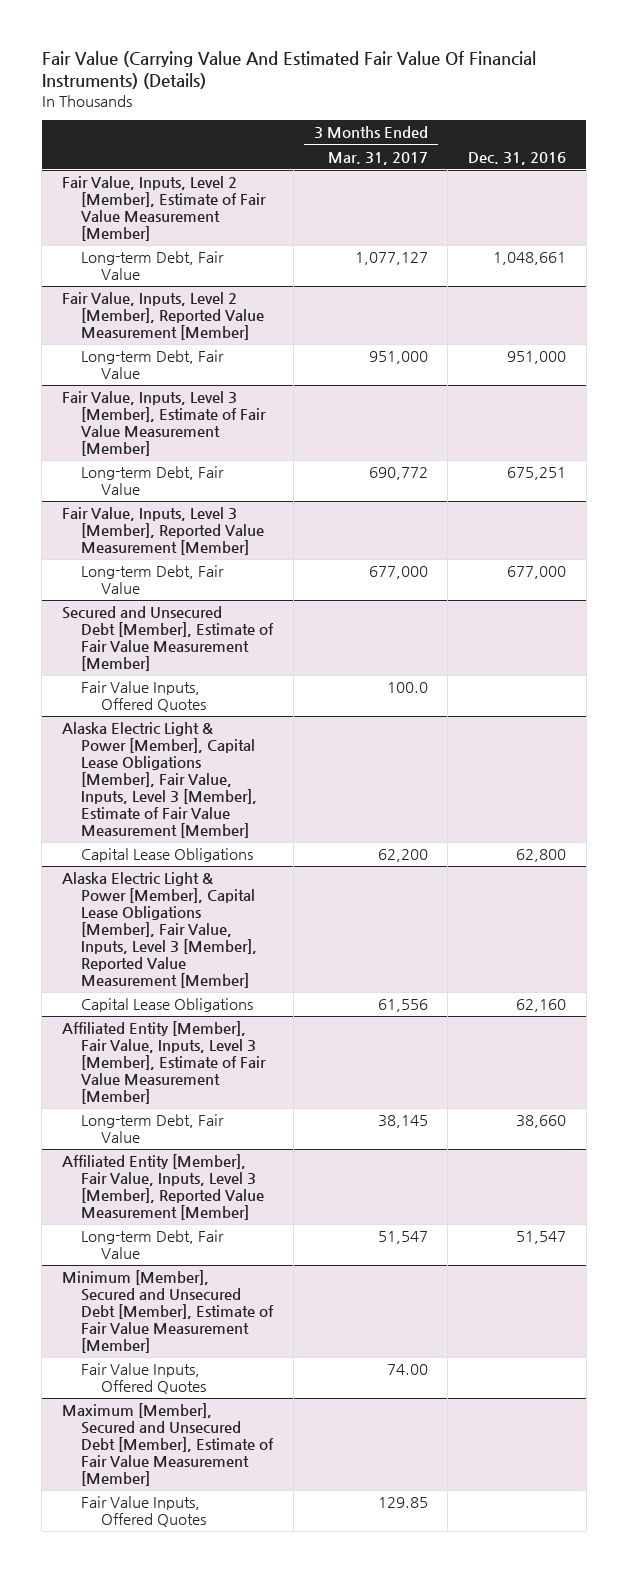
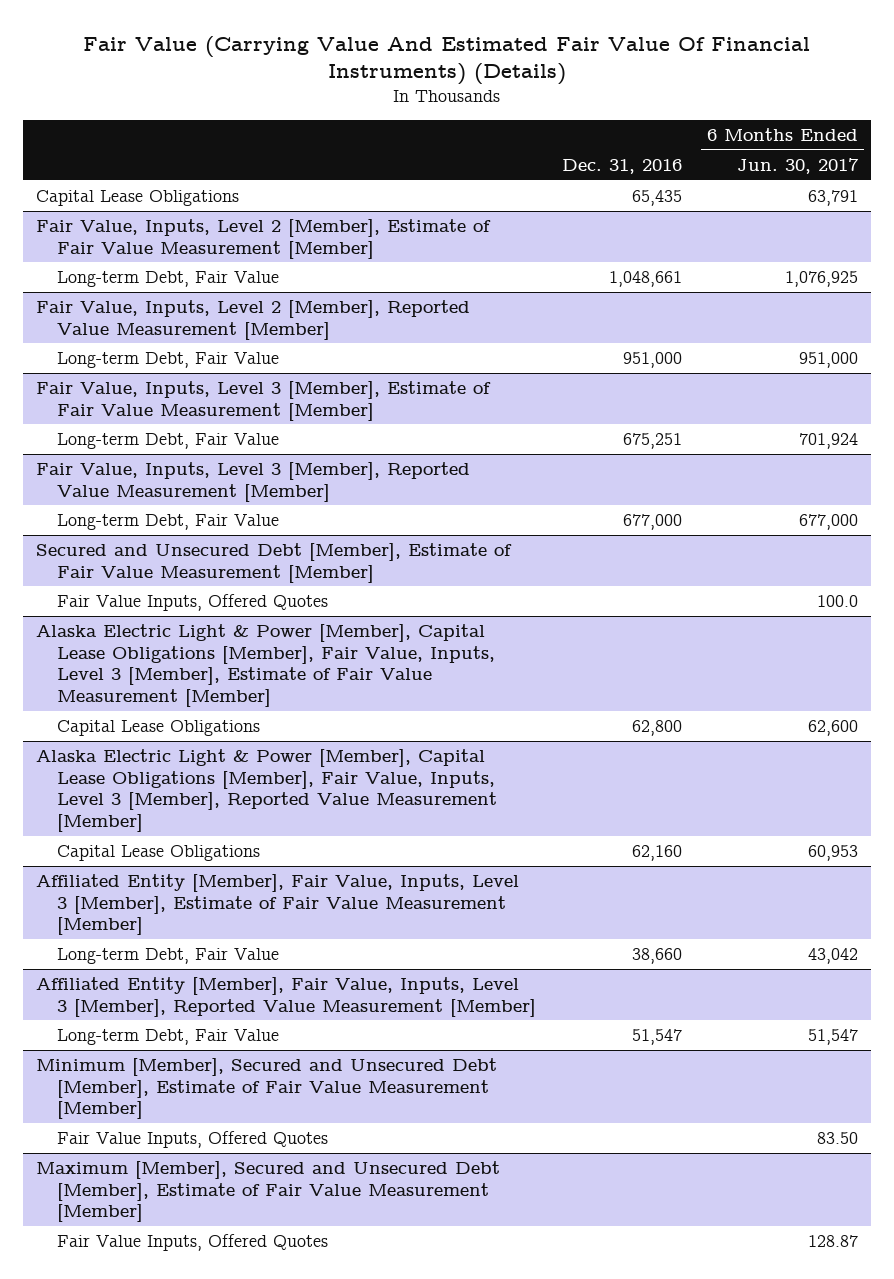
- | 3 Months Ended Mar. 31, 2017 | Dec. 31, 2016
+ | Dec. 31, 2016 | 6 Months Ended Jun. 30, 2017
+ Capital Lease Obligations | 65,435 | 63,791

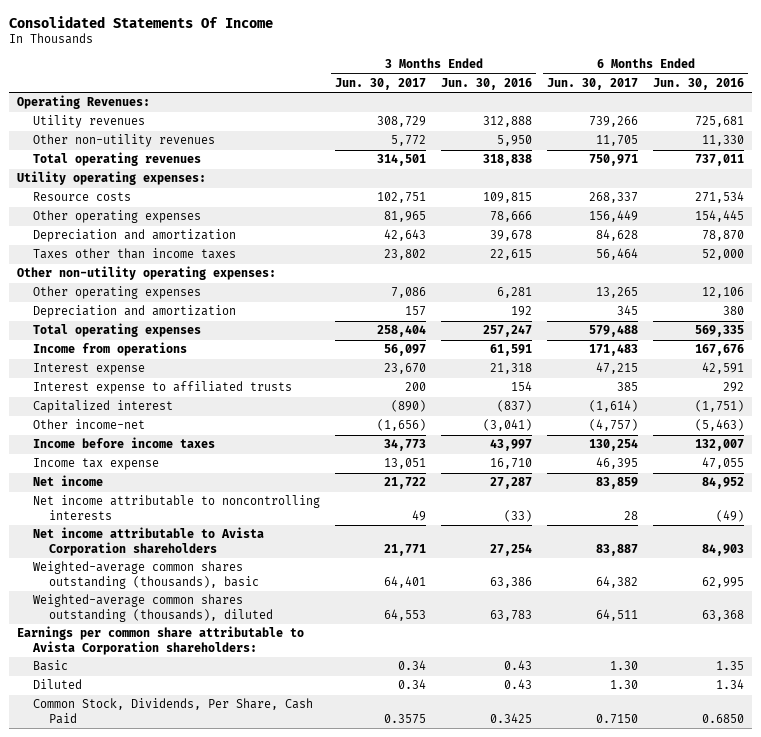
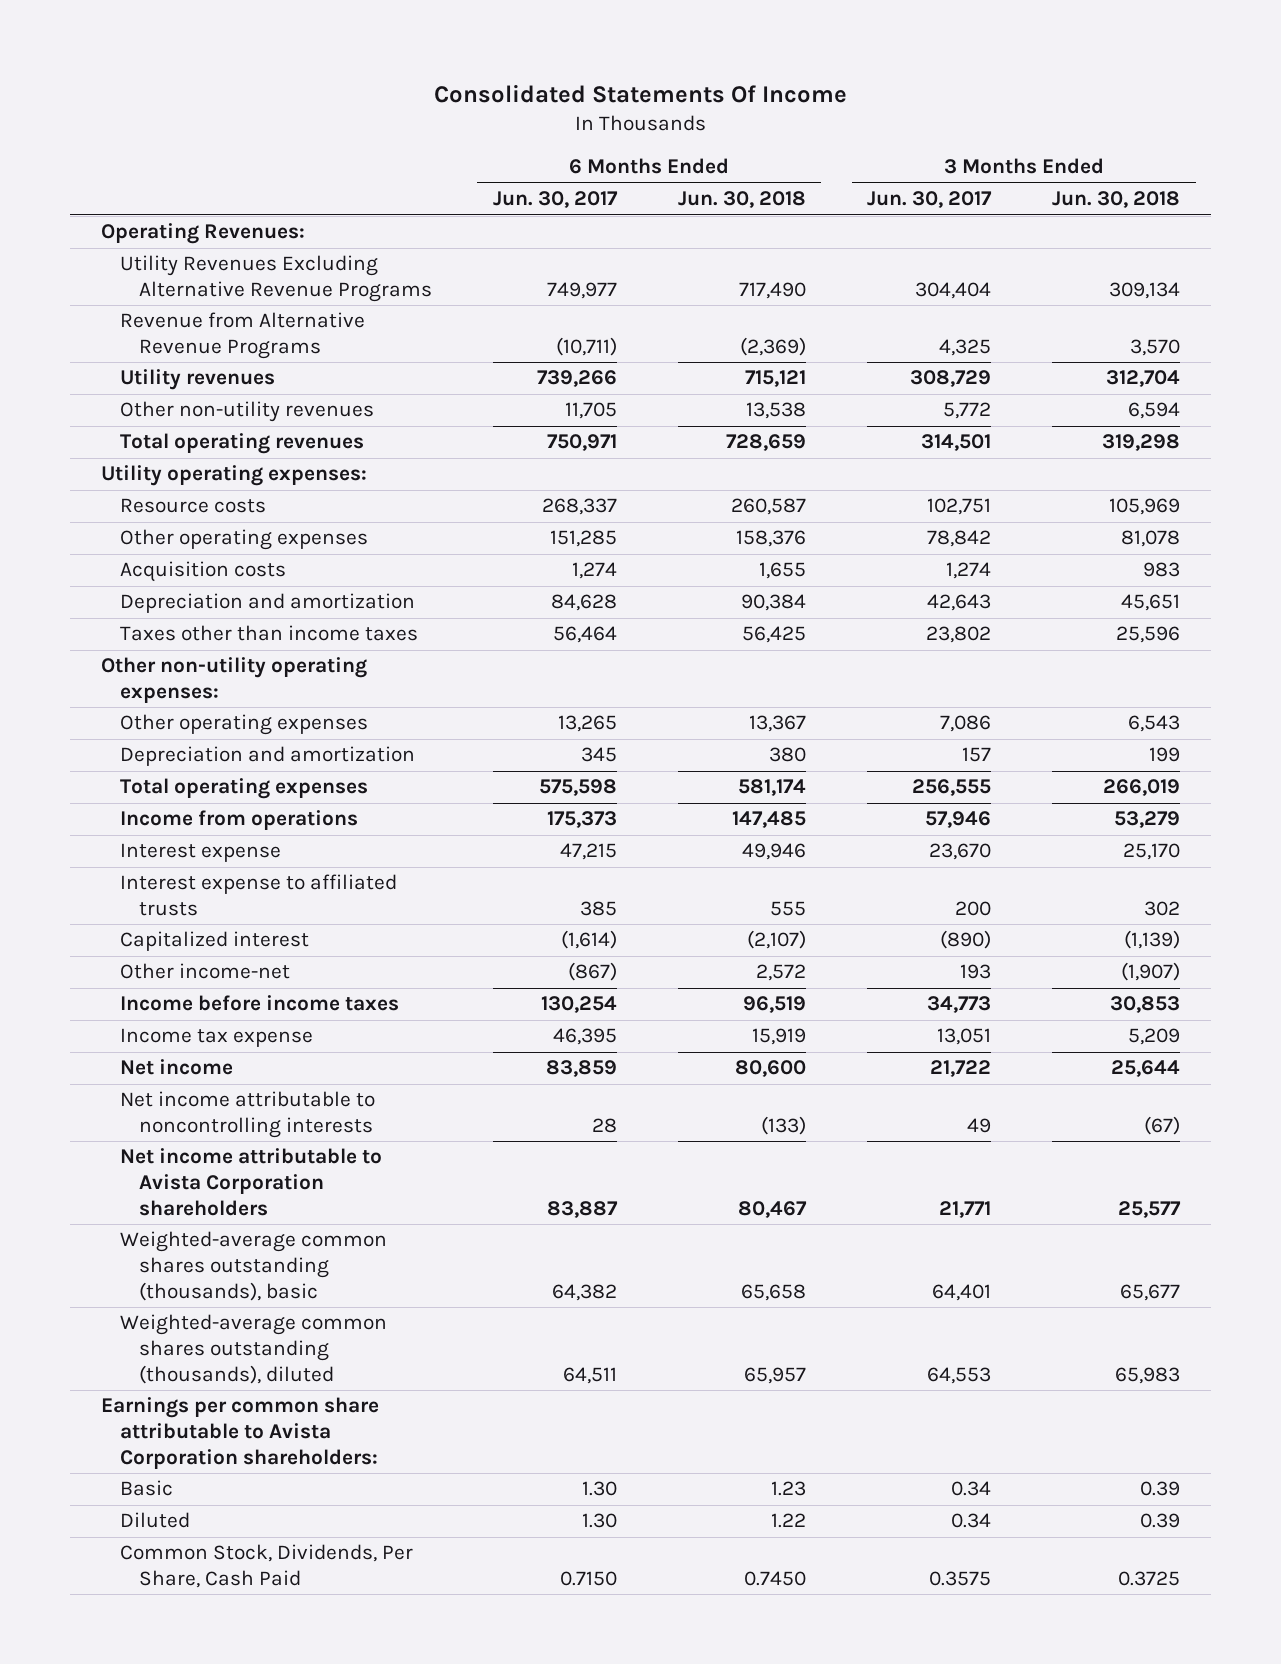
- | 3 Months Ended Jun. 30, 2017 | 3 Months Ended Jun. 30, 2016 | 6 Months Ended Jun. 30, 2017 | 6 Months Ended Jun. 30, 2016
+ | 6 Months Ended Jun. 30, 2017 | 6 Months Ended Jun. 30, 2018 | 3 Months Ended Jun. 30, 2017 | 3 Months Ended Jun. 30, 2018
+ Utility Revenues Excluding Alternative Revenue Programs | 749,977 | 717,490 | 304,404 | 309,134
+ Revenue from Alternative Revenue Programs | (10,711) | (2,369) | 4,325 | 3,570
- Other operating expenses | 81,965 | 78,666 | 156,449 | 154,445
+ Other operating expenses | 151,285 | 158,376 | 78,842 | 81,078
+ Acquisition costs | 1,274 | 1,655 | 1,274 | 983
- Total operating expenses | 258,404 | 257,247 | 579,488 | 569,335
- Income from operations | 56,097 | 61,591 | 171,483 | 167,676
+ Total operating expenses | 575,598 | 581,174 | 256,555 | 266,019
+ Income from operations | 175,373 | 147,485 | 57,946 | 53,279
- Other income-net | (1,656) | (3,041) | (4,757) | (5,463)
+ Other income-net | (867) | 2,572 | 193 | (1,907)

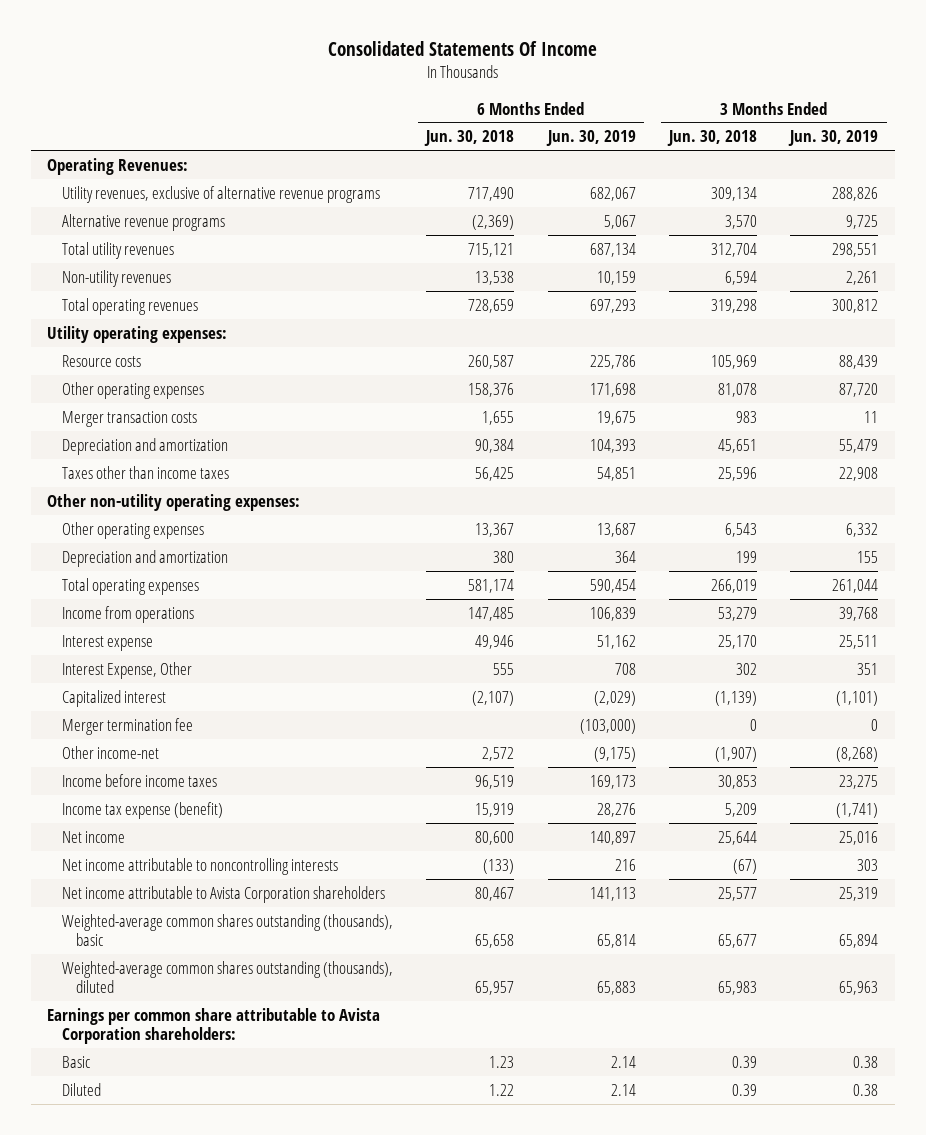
- | 6 Months Ended Jun. 30, 2017 | 6 Months Ended Jun. 30, 2018 | 3 Months Ended Jun. 30, 2017 | 3 Months Ended Jun. 30, 2018
+ | 6 Months Ended Jun. 30, 2018 | 6 Months Ended Jun. 30, 2019 | 3 Months Ended Jun. 30, 2018 | 3 Months Ended Jun. 30, 2019
- Utility Revenues Excluding Alternative Revenue Programs | 749,977 | 717,490 | 304,404 | 309,134
- Revenue from Alternative Revenue Programs | (10,711) | (2,369) | 4,325 | 3,570
- Utility revenues | 739,266 | 715,121 | 308,729 | 312,704
- Other non-utility revenues | 11,705 | 13,538 | 5,772 | 6,594
+ Utility revenues, exclusive of alternative revenue programs | 717,490 | 682,067 | 309,134 | 288,826
+ Alternative revenue programs | (2,369) | 5,067 | 3,570 | 9,725
+ Total utility revenues | 715,121 | 687,134 | 312,704 | 298,551
+ Non-utility revenues | 13,538 | 10,159 | 6,594 | 2,261
- Acquisition costs | 1,274 | 1,655 | 1,274 | 983
+ Merger transaction costs | 1,655 | 19,675 | 983 | 11
- Interest expense to affiliated trusts | 385 | 555 | 200 | 302
+ Interest Expense, Other | 555 | 708 | 302 | 351
+ Merger termination fee | | (103,000) | 0 | 0
- Income tax expense | 46,395 | 15,919 | 13,051 | 5,209
+ Income tax expense (benefit) | 15,919 | 28,276 | 5,209 | (1,741)
- Common Stock, Dividends, Per Share, Cash Paid | 0.7150 | 0.7450 | 0.3575 | 0.3725

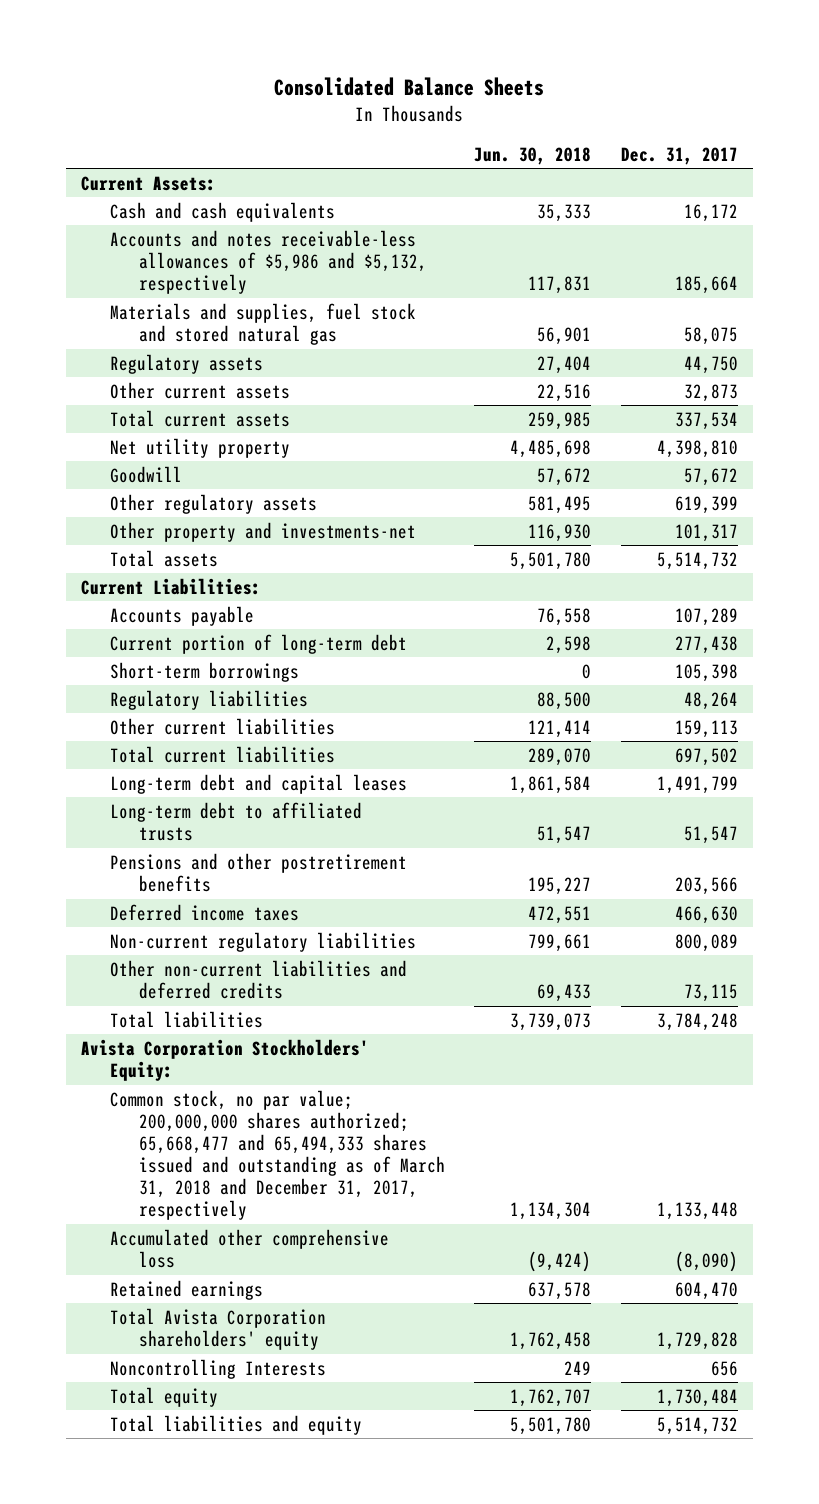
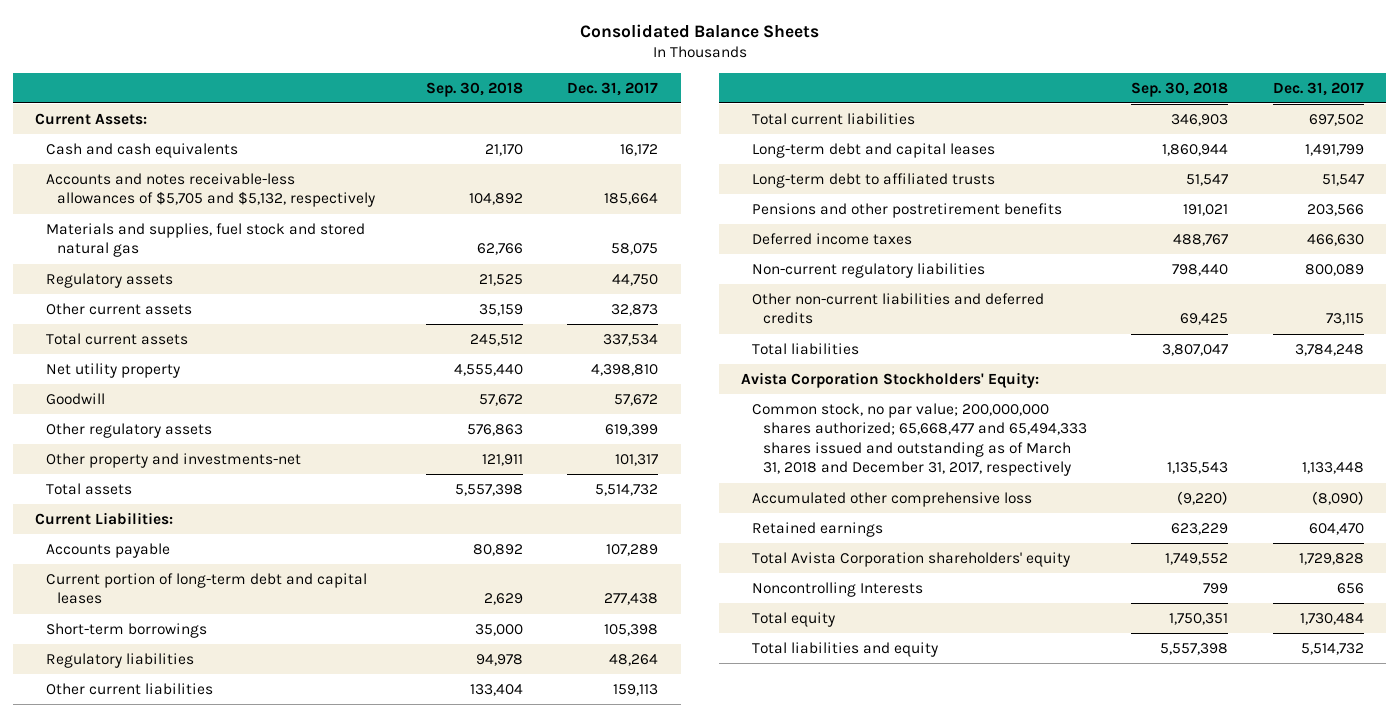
- | Jun. 30, 2018 | Dec. 31, 2017
+ | Sep. 30, 2018 | Dec. 31, 2017
- Accounts and notes receivable-less allowances of $5,986 and $5,132, respectively | 117,831 | 185,664
+ Accounts and notes receivable-less allowances of $5,705 and $5,132, respectively | 104,892 | 185,664
- Current portion of long-term debt | 2,598 | 277,438
+ Current portion of long-term debt and capital leases | 2,629 | 277,438

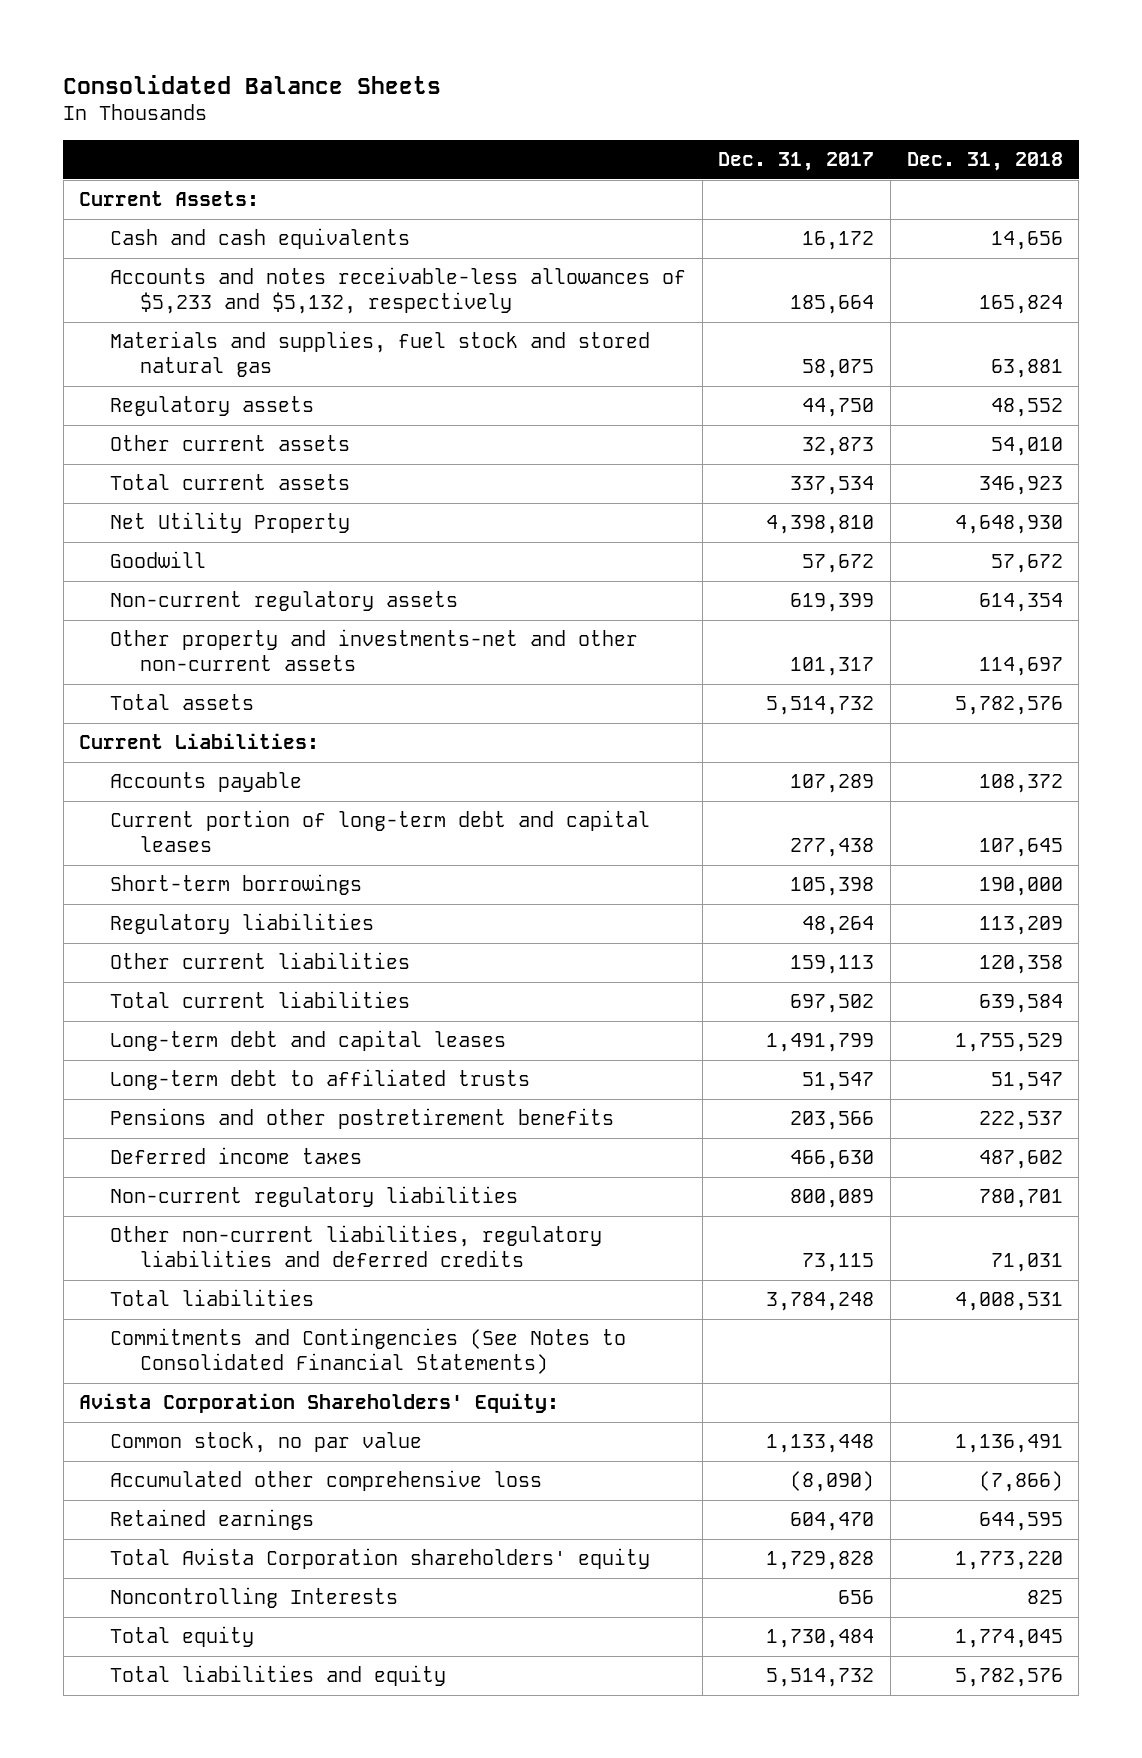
- | Sep. 30, 2018 | Dec. 31, 2017
+ | Dec. 31, 2017 | Dec. 31, 2018
- Accounts and notes receivable-less allowances of $5,705 and $5,132, respectively | 104,892 | 185,664
+ Accounts and notes receivable-less allowances of $5,233 and $5,132, respectively | 185,664 | 165,824
- Net utility property | 4,555,440 | 4,398,810
+ Net Utility Property | 4,398,810 | 4,648,930
- Other regulatory assets | 576,863 | 619,399
- Other property and investments-net | 121,911 | 101,317
+ Non-current regulatory assets | 619,399 | 614,354
+ Other property and investments-net and other non-current assets | 101,317 | 114,697
- Other non-current liabilities and deferred credits | 69,425 | 73,115
+ Other non-current liabilities, regulatory liabilities and deferred credits | 73,115 | 71,031
- Avista Corporation Stockholders' Equity:
- Common stock, no par value; 200,000,000 shares authorized; 65,668,477 and 65,494,333 shares issued and outstanding as of March 31, 2018 and December 31, 2017, respectively | 1,135,543 | 1,133,448
+ Commitments and Contingencies (See Notes to Consolidated Financial Statements)
+ Avista Corporation Shareholders' Equity:
+ Common stock, no par value | 1,133,448 | 1,136,491

